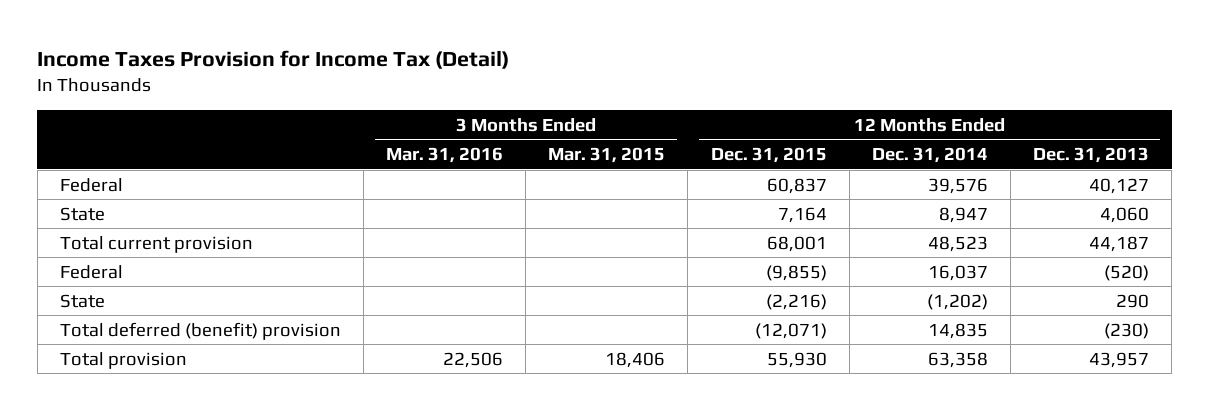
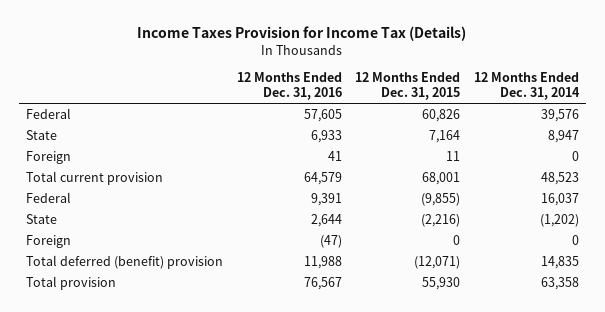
- Income Taxes Provision for Income Tax (Detail)
+ Income Taxes Provision for Income Tax (Details)
- | 3 Months Ended Mar. 31, 2016 | 3 Months Ended Mar. 31, 2015 | 12 Months Ended Dec. 31, 2015 | 12 Months Ended Dec. 31, 2014 | 12 Months Ended Dec. 31, 2013
+ | 12 Months Ended Dec. 31, 2016 | 12 Months Ended Dec. 31, 2015 | 12 Months Ended Dec. 31, 2014
- Federal | | | 60,837 | 39,576 | 40,127
+ Federal | 57,605 | 60,826 | 39,576
+ Foreign | 41 | 11 | 0
+ Foreign | (47) | 0 | 0

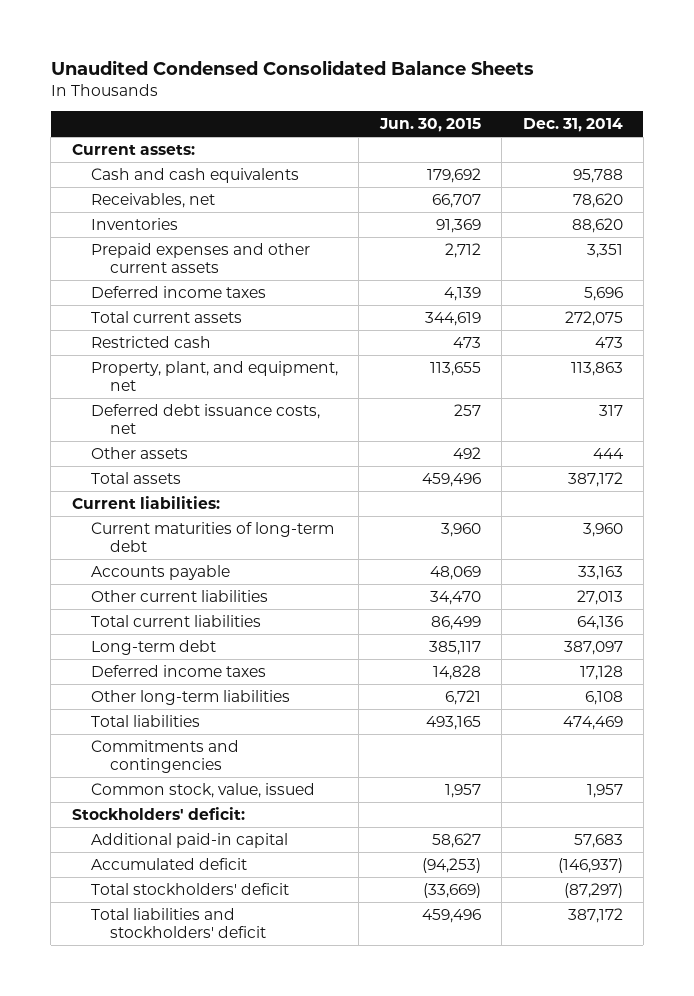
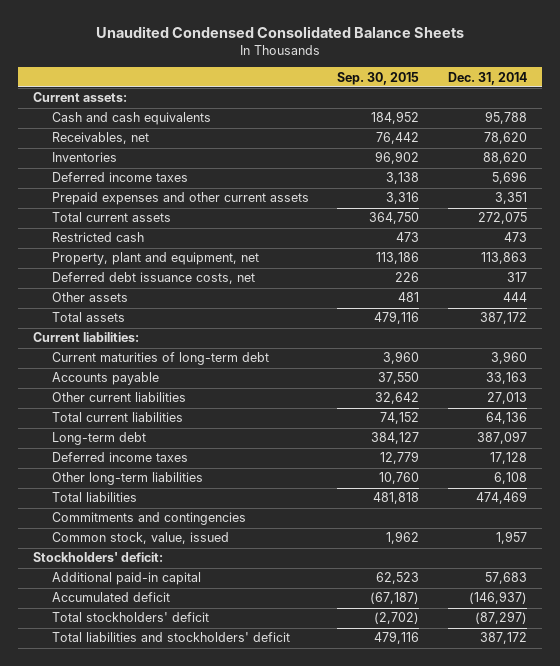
- | Jun. 30, 2015 | Dec. 31, 2014
+ | Sep. 30, 2015 | Dec. 31, 2014
moved down: Prepaid expenses and other current assets | 3,316 | 3,351
- Property, plant, and equipment, net | 113,655 | 113,863
+ Property, plant and equipment, net | 113,186 | 113,863

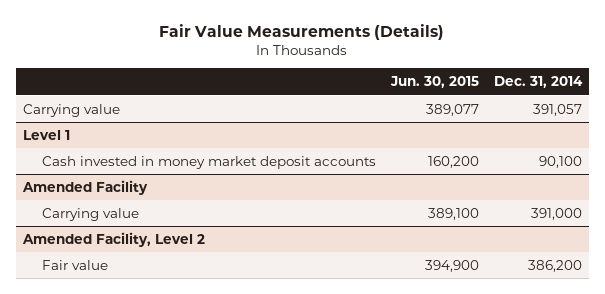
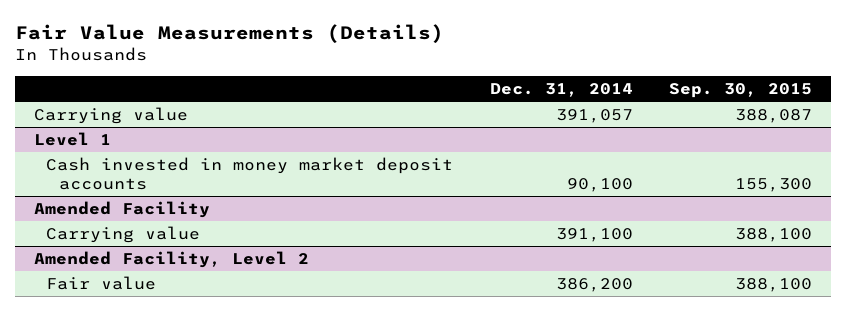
- | Jun. 30, 2015 | Dec. 31, 2014
+ | Dec. 31, 2014 | Sep. 30, 2015
@ Amended Facility
- Carrying value | 389,100 | 391,000
+ Carrying value | 391,100 | 388,100

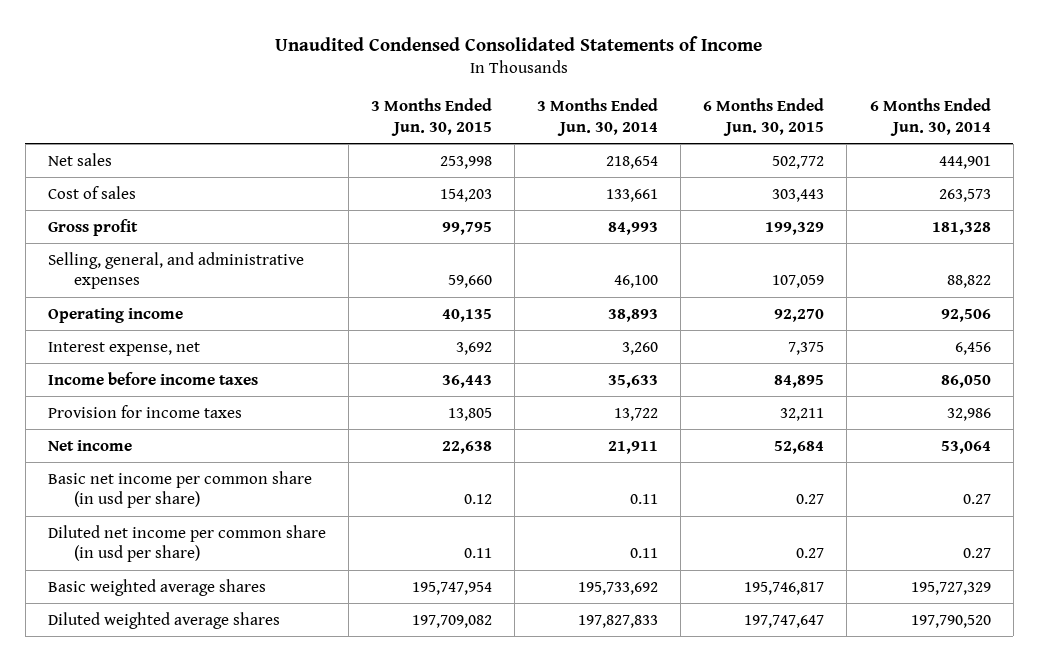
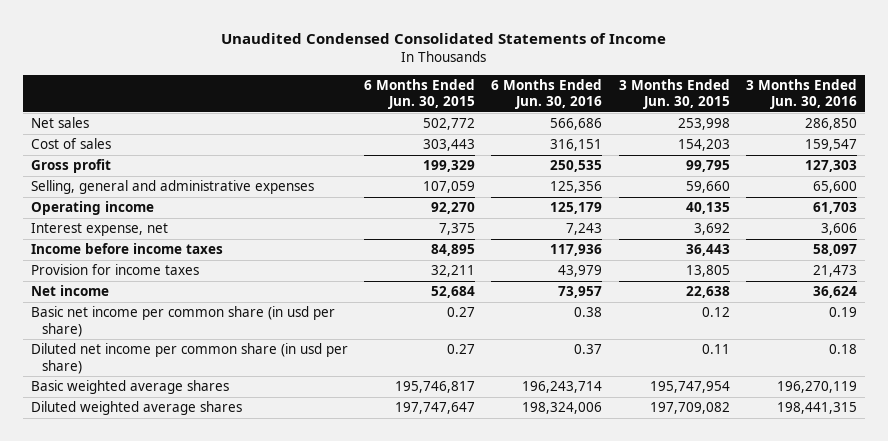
- | 3 Months Ended Jun. 30, 2015 | 3 Months Ended Jun. 30, 2014 | 6 Months Ended Jun. 30, 2015 | 6 Months Ended Jun. 30, 2014
+ | 6 Months Ended Jun. 30, 2015 | 6 Months Ended Jun. 30, 2016 | 3 Months Ended Jun. 30, 2015 | 3 Months Ended Jun. 30, 2016
- Selling, general, and administrative expenses | 59,660 | 46,100 | 107,059 | 88,822
+ Selling, general and administrative expenses | 107,059 | 125,356 | 59,660 | 65,600

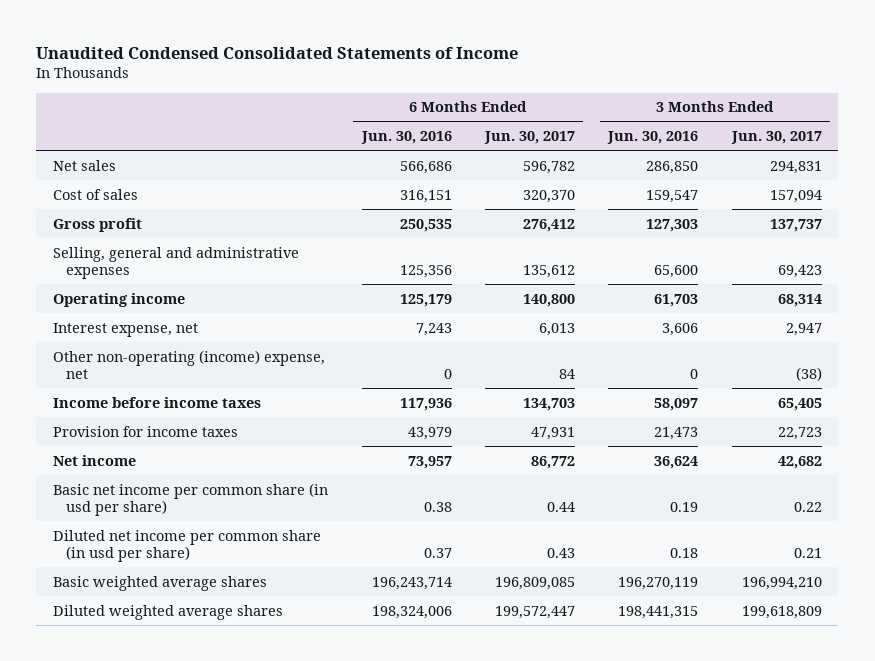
- | 6 Months Ended Jun. 30, 2015 | 6 Months Ended Jun. 30, 2016 | 3 Months Ended Jun. 30, 2015 | 3 Months Ended Jun. 30, 2016
+ | 6 Months Ended Jun. 30, 2016 | 6 Months Ended Jun. 30, 2017 | 3 Months Ended Jun. 30, 2016 | 3 Months Ended Jun. 30, 2017
+ Other non-operating (income) expense, net | 0 | 84 | 0 | (38)

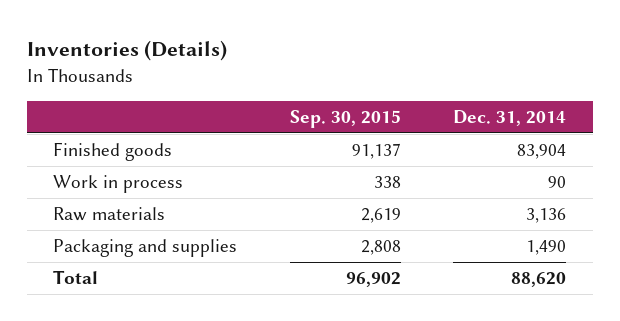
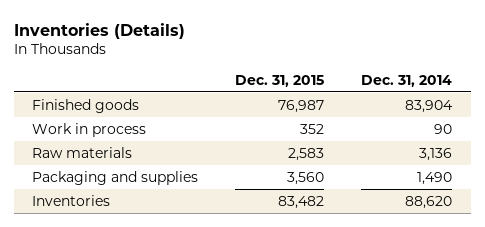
- | Sep. 30, 2015 | Dec. 31, 2014
+ | Dec. 31, 2015 | Dec. 31, 2014
- Total | 96,902 | 88,620
+ Inventories | 83,482 | 88,620

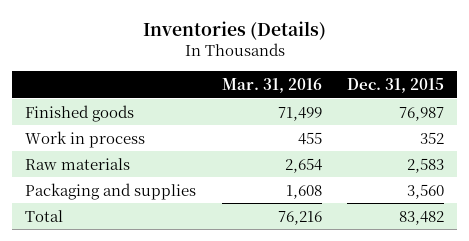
- | Dec. 31, 2015 | Dec. 31, 2014
+ | Mar. 31, 2016 | Dec. 31, 2015
- Inventories | 83,482 | 88,620
+ Total | 76,216 | 83,482

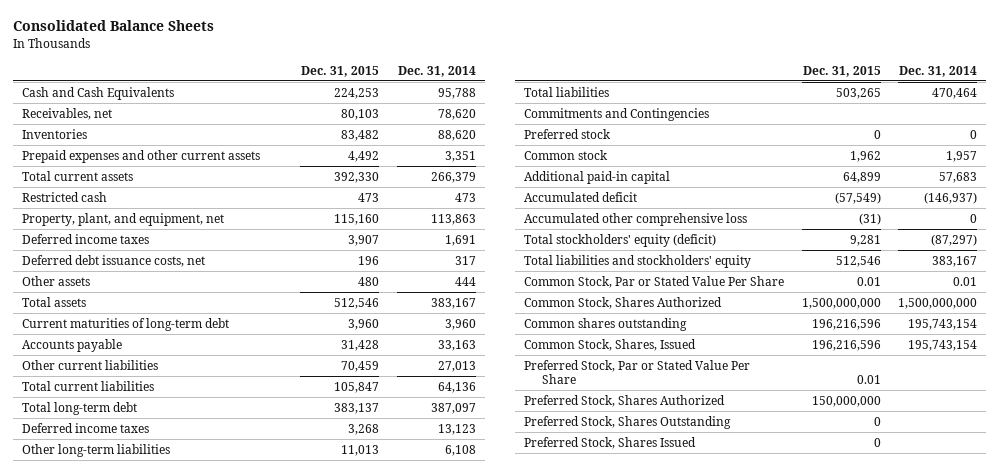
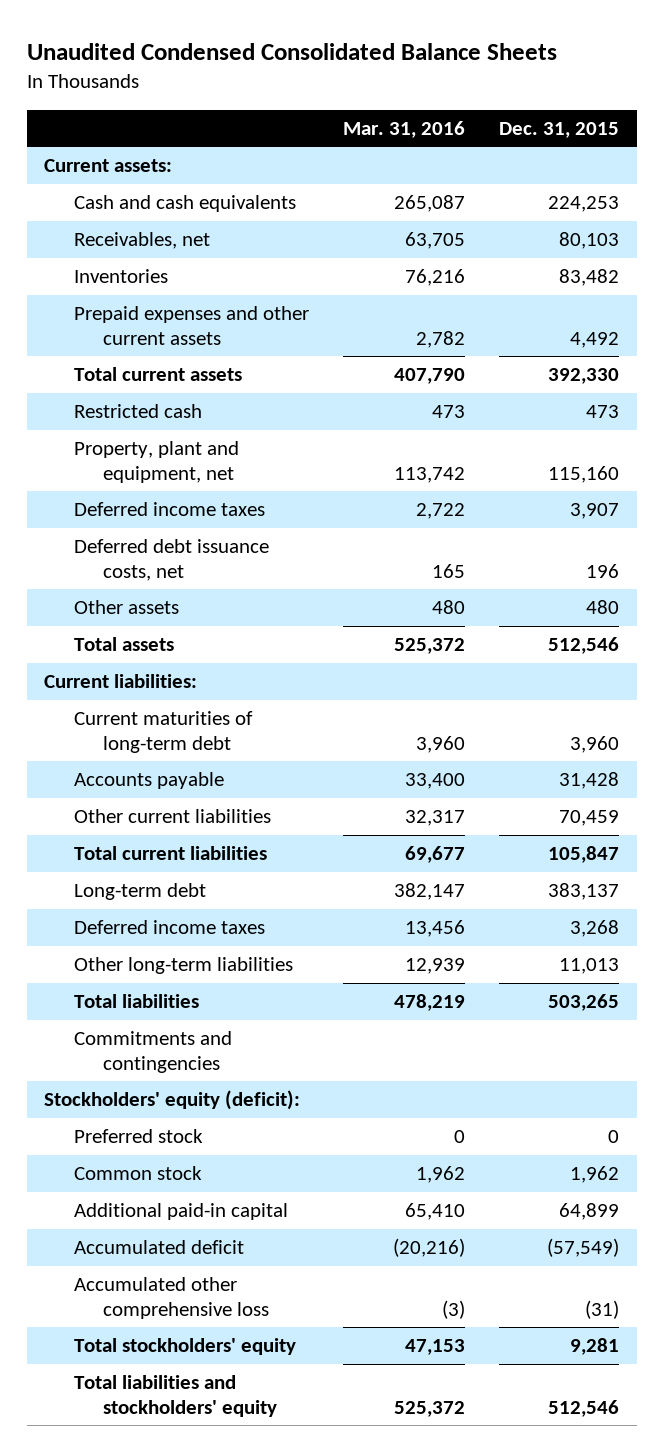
- Consolidated Balance Sheets
+ Unaudited Condensed Consolidated Balance Sheets
- | Dec. 31, 2015 | Dec. 31, 2014
+ | Mar. 31, 2016 | Dec. 31, 2015
- Cash and Cash Equivalents | 224,253 | 95,788
+ Current assets:
+ Cash and cash equivalents | 265,087 | 224,253
- Property, plant, and equipment, net | 115,160 | 113,863
+ Property, plant and equipment, net | 113,742 | 115,160
+ Current liabilities:
- Total long-term debt | 383,137 | 387,097
+ Long-term debt | 382,147 | 383,137
- Commitments and Contingencies
+ Commitments and contingencies
+ Stockholders' equity (deficit):
- Total stockholders' equity (deficit) | 9,281 | (87,297)
+ Total stockholders' equity | 47,153 | 9,281
- Common Stock, Par or Stated Value Per Share | 0.01 | 0.01
- Common Stock, Shares Authorized | 1,500,000,000 | 1,500,000,000
- Common shares outstanding | 196,216,596 | 195,743,154
- Common Stock, Shares, Issued | 196,216,596 | 195,743,154
- Preferred Stock, Par or Stated Value Per Share | 0.01 |
- Preferred Stock, Shares Authorized | 150,000,000 |
- Preferred Stock, Shares Outstanding | 0 |
- Preferred Stock, Shares Issued | 0 |

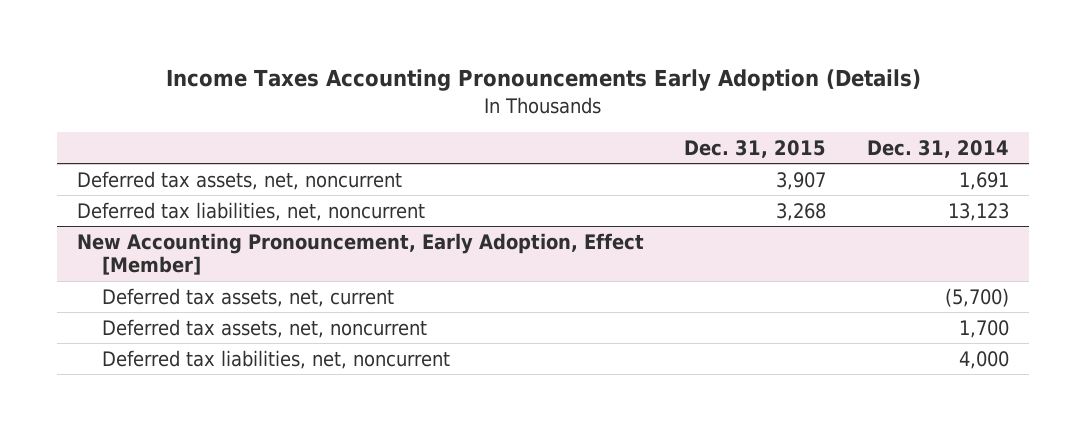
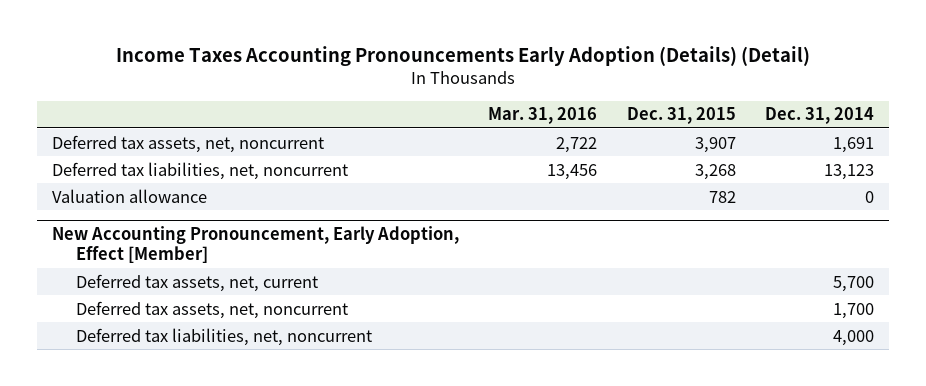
- Income Taxes Accounting Pronouncements Early Adoption (Details)
+ Income Taxes Accounting Pronouncements Early Adoption (Details) (Detail)
- | Dec. 31, 2015 | Dec. 31, 2014
+ | Mar. 31, 2016 | Dec. 31, 2015 | Dec. 31, 2014
+ Valuation allowance | | 782 | 0
@ New Accounting Pronouncement, Early Adoption, Effect [Member]
- Deferred tax assets, net, current | | (5,700)
+ Deferred tax assets, net, current | | | 5,700

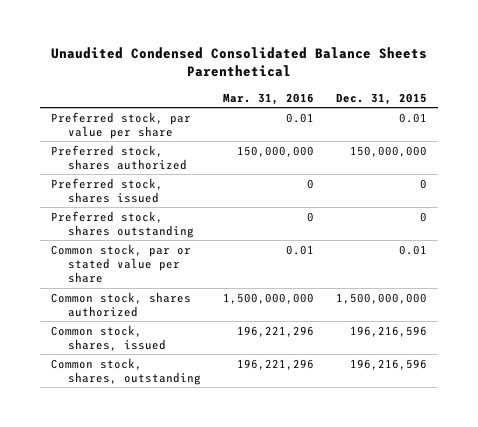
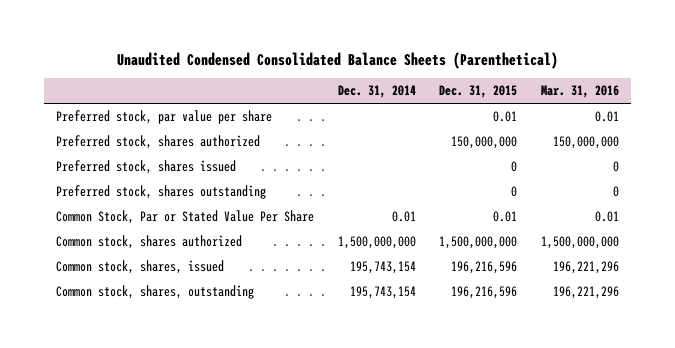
- Unaudited Condensed Consolidated Balance Sheets Parenthetical
+ Unaudited Condensed Consolidated Balance Sheets (Parenthetical)
- | Mar. 31, 2016 | Dec. 31, 2015
+ | Dec. 31, 2014 | Dec. 31, 2015 | Mar. 31, 2016
- Common stock, par or stated value per share | 0.01 | 0.01
+ Common Stock, Par or Stated Value Per Share | 0.01 | 0.01 | 0.01

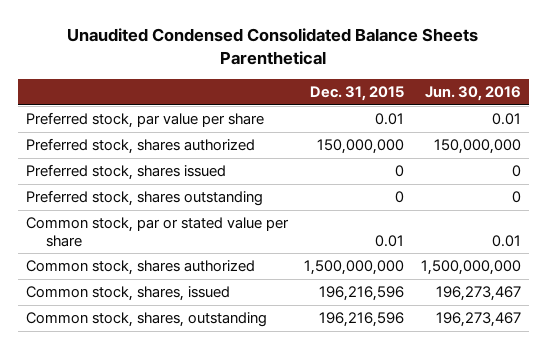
- Unaudited Condensed Consolidated Balance Sheets (Parenthetical)
+ Unaudited Condensed Consolidated Balance Sheets Parenthetical
- | Dec. 31, 2014 | Dec. 31, 2015 | Mar. 31, 2016
+ | Dec. 31, 2015 | Jun. 30, 2016
- Common Stock, Par or Stated Value Per Share | 0.01 | 0.01 | 0.01
+ Common stock, par or stated value per share | 0.01 | 0.01

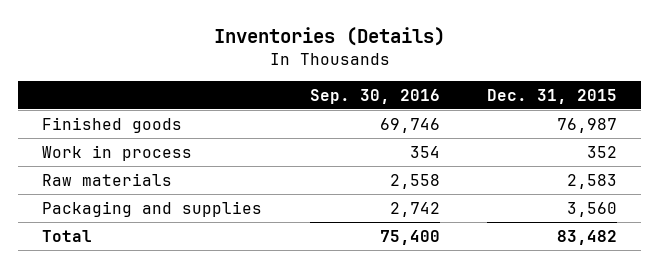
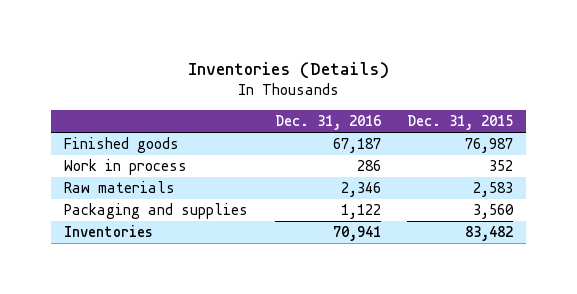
- | Sep. 30, 2016 | Dec. 31, 2015
+ | Dec. 31, 2016 | Dec. 31, 2015
- Total | 75,400 | 83,482
+ Inventories | 70,941 | 83,482

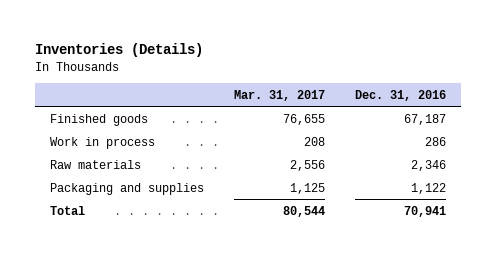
- | Dec. 31, 2016 | Dec. 31, 2015
+ | Mar. 31, 2017 | Dec. 31, 2016
- Inventories | 70,941 | 83,482
+ Total | 80,544 | 70,941

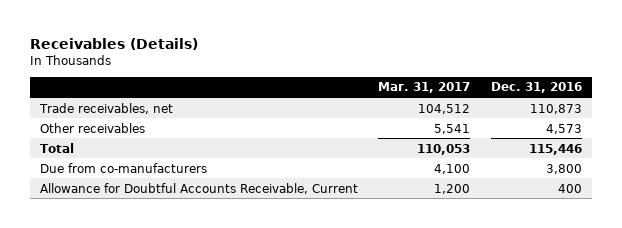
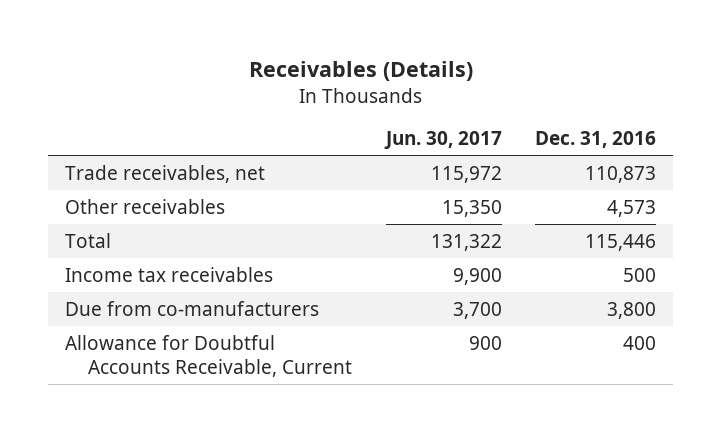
- | Mar. 31, 2017 | Dec. 31, 2016
+ | Jun. 30, 2017 | Dec. 31, 2016
+ Income tax receivables | 9,900 | 500

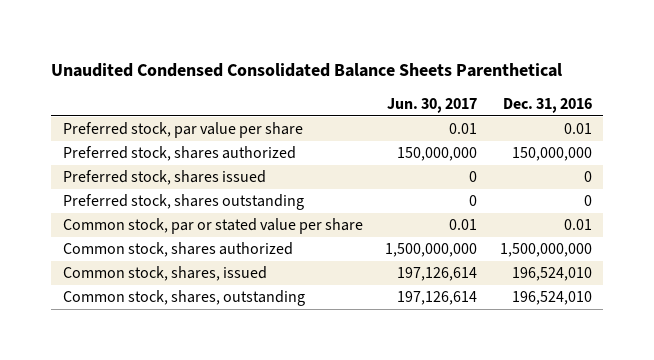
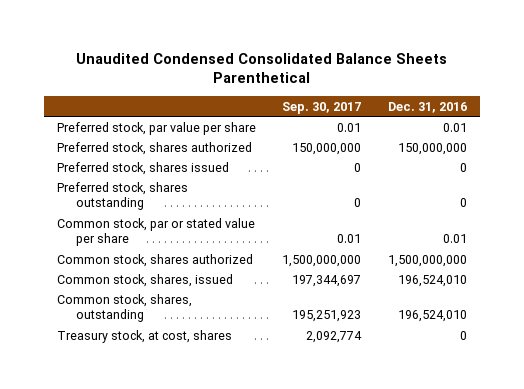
- | Jun. 30, 2017 | Dec. 31, 2016
+ | Sep. 30, 2017 | Dec. 31, 2016
+ Treasury stock, at cost, shares | 2,092,774 | 0

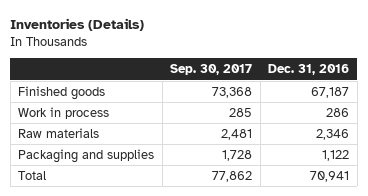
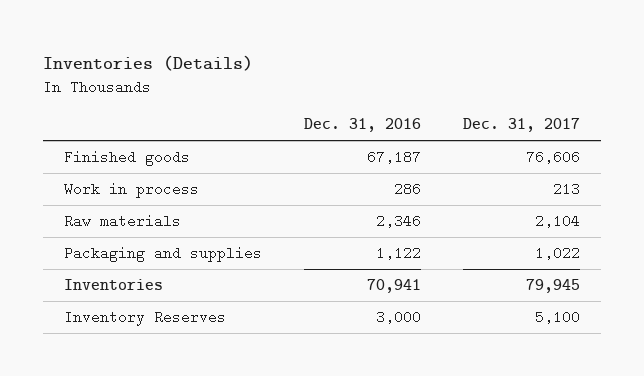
- | Sep. 30, 2017 | Dec. 31, 2016
+ | Dec. 31, 2016 | Dec. 31, 2017
- Total | 77,862 | 70,941
+ Inventories | 70,941 | 79,945
+ Inventory Reserves | 3,000 | 5,100

